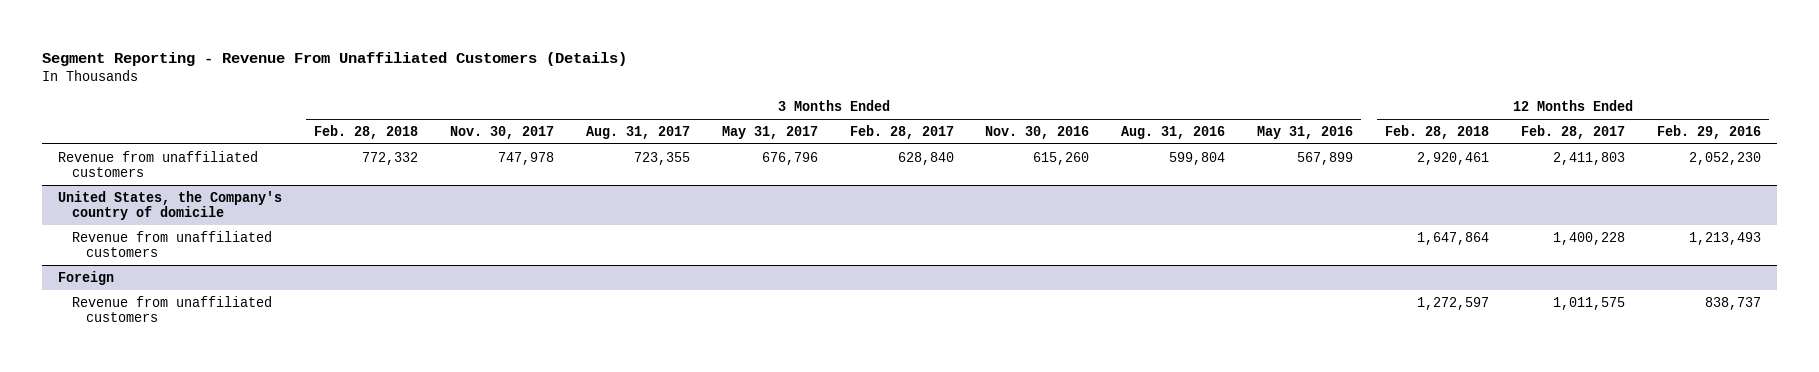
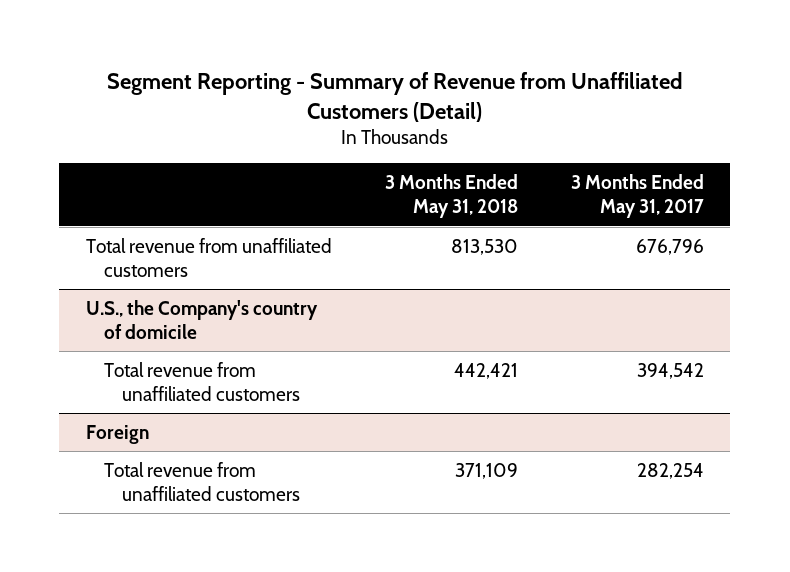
- Segment Reporting - Revenue From Unaffiliated Customers (Details)
+ Segment Reporting - Summary of Revenue from Unaffiliated Customers (Detail)
- | 3 Months Ended Feb. 28, 2018 | 3 Months Ended Nov. 30, 2017 | 3 Months Ended Aug. 31, 2017 | 3 Months Ended May 31, 2017 | 3 Months Ended Feb. 28, 2017 | 3 Months Ended Nov. 30, 2016 | 3 Months Ended Aug. 31, 2016 | 3 Months Ended May 31, 2016 | 12 Months Ended Feb. 28, 2018 | 12 Months Ended Feb. 28, 2017 | 12 Months Ended Feb. 29, 2016
+ | 3 Months Ended May 31, 2018 | 3 Months Ended May 31, 2017
- Revenue from unaffiliated customers | 772,332 | 747,978 | 723,355 | 676,796 | 628,840 | 615,260 | 599,804 | 567,899 | 2,920,461 | 2,411,803 | 2,052,230
- United States, the Company's country of domicile
- Revenue from unaffiliated customers | | | | | | | | | 1,647,864 | 1,400,228 | 1,213,493
+ Total revenue from unaffiliated customers | 813,530 | 676,796
+ U.S., the Company's country of domicile
+ Total revenue from unaffiliated customers | 442,421 | 394,542
@ Foreign
- Revenue from unaffiliated customers | | | | | | | | | 1,272,597 | 1,011,575 | 838,737
+ Total revenue from unaffiliated customers | 371,109 | 282,254

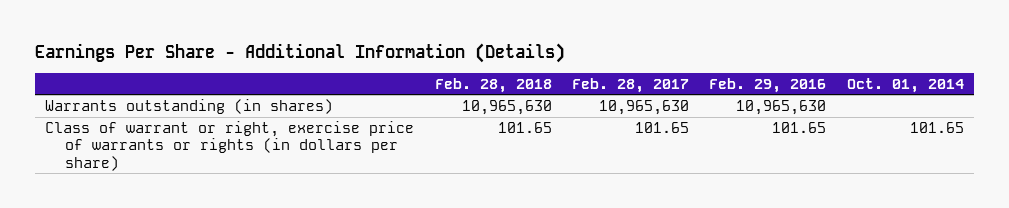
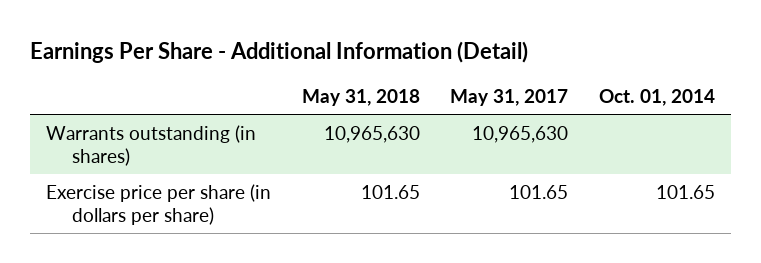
- Earnings Per Share - Additional Information (Details)
+ Earnings Per Share - Additional Information (Detail)
- | Feb. 28, 2018 | Feb. 28, 2017 | Feb. 29, 2016 | Oct. 01, 2014
+ | May 31, 2018 | May 31, 2017 | Oct. 01, 2014
- Class of warrant or right, exercise price of warrants or rights (in dollars per share) | 101.65 | 101.65 | 101.65 | 101.65
+ Exercise price per share (in dollars per share) | 101.65 | 101.65 | 101.65

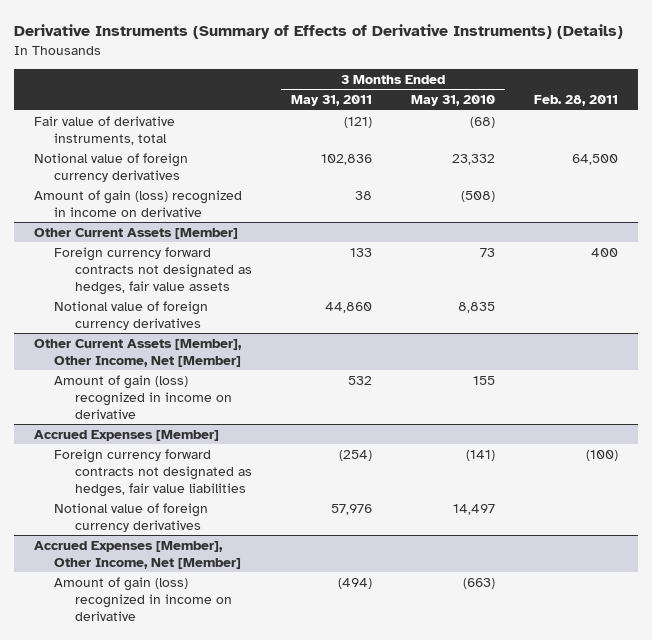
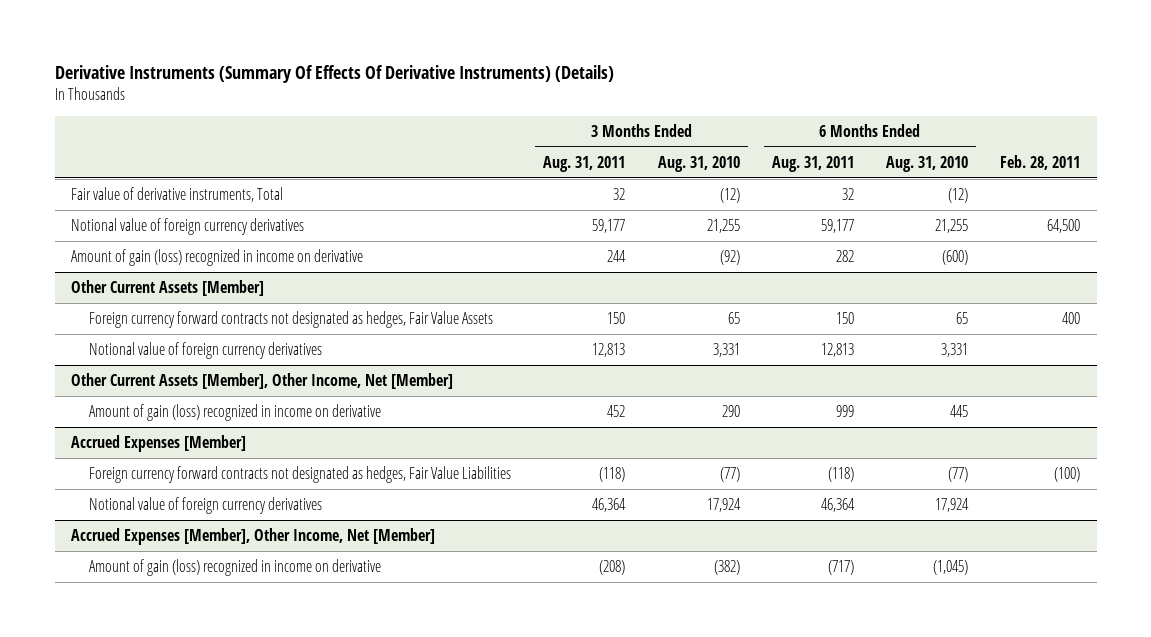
- Derivative Instruments (Summary of Effects of Derivative Instruments) (Details)
+ Derivative Instruments (Summary Of Effects Of Derivative Instruments) (Details)
- | 3 Months Ended May 31, 2011 | 3 Months Ended May 31, 2010 | Feb. 28, 2011
+ | 3 Months Ended Aug. 31, 2011 | 3 Months Ended Aug. 31, 2010 | 6 Months Ended Aug. 31, 2011 | 6 Months Ended Aug. 31, 2010 | Feb. 28, 2011
- Fair value of derivative instruments, total | (121) | (68) |
+ Fair value of derivative instruments, Total | 32 | (12) | 32 | (12) |
@ Other Current Assets [Member]
- Foreign currency forward contracts not designated as hedges, fair value assets | 133 | 73 | 400
+ Foreign currency forward contracts not designated as hedges, Fair Value Assets | 150 | 65 | 150 | 65 | 400
@ Accrued Expenses [Member]
- Foreign currency forward contracts not designated as hedges, fair value liabilities | (254) | (141) | (100)
+ Foreign currency forward contracts not designated as hedges, Fair Value Liabilities | (118) | (77) | (118) | (77) | (100)

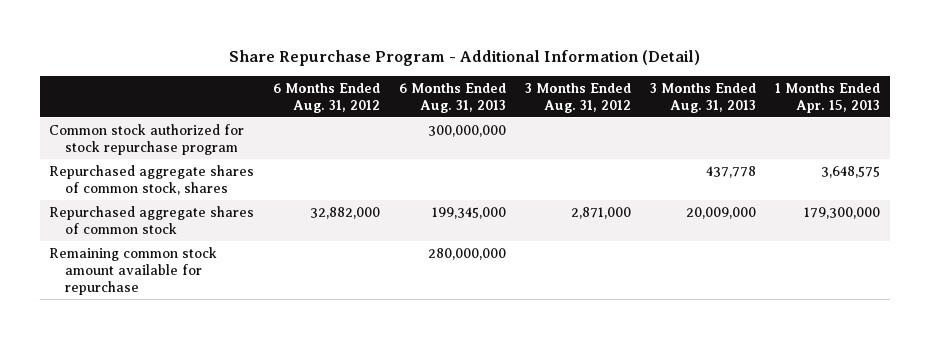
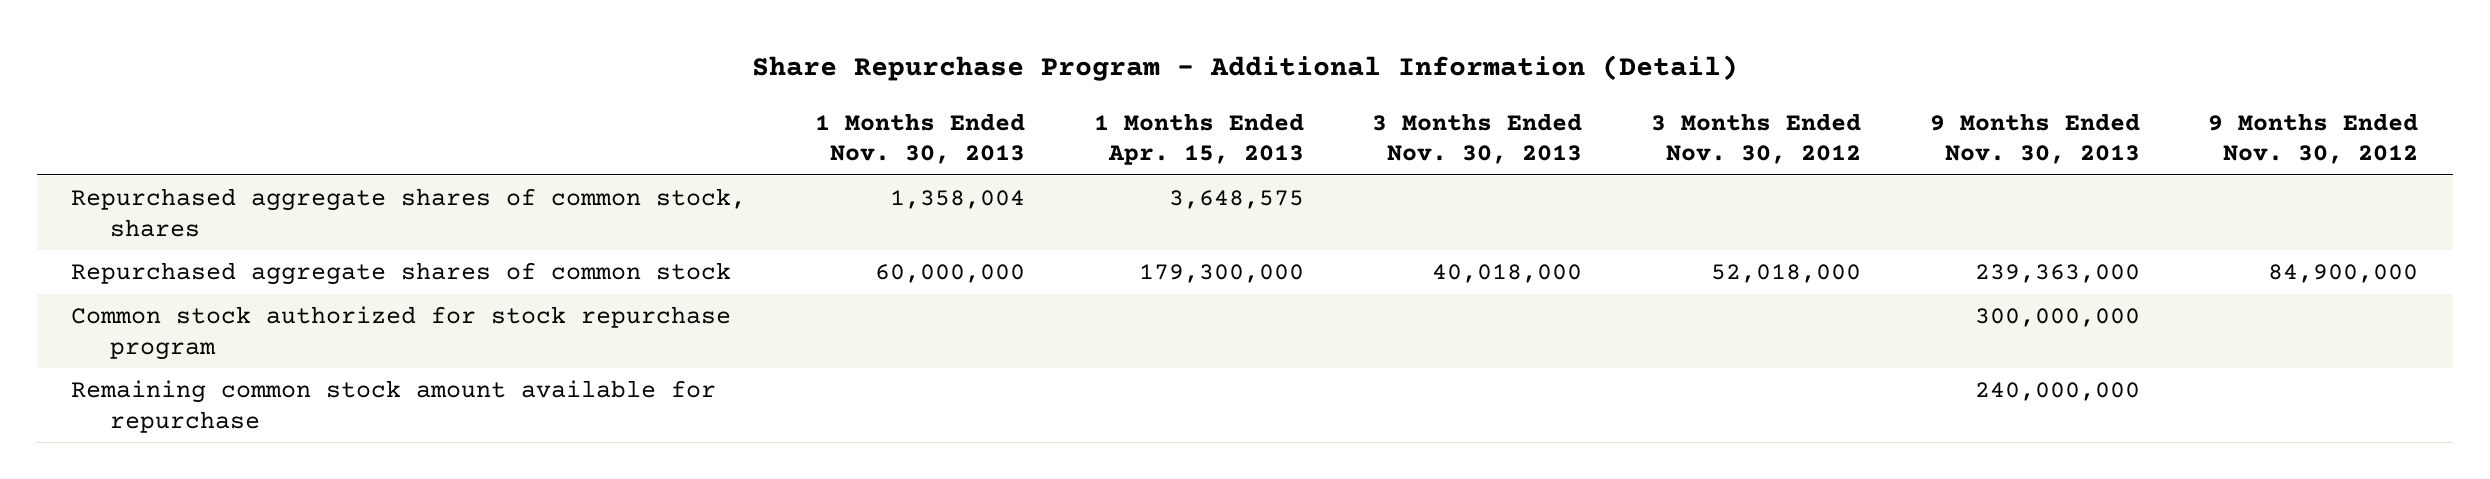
- | 6 Months Ended Aug. 31, 2012 | 6 Months Ended Aug. 31, 2013 | 3 Months Ended Aug. 31, 2012 | 3 Months Ended Aug. 31, 2013 | 1 Months Ended Apr. 15, 2013
+ | 1 Months Ended Nov. 30, 2013 | 1 Months Ended Apr. 15, 2013 | 3 Months Ended Nov. 30, 2013 | 3 Months Ended Nov. 30, 2012 | 9 Months Ended Nov. 30, 2013 | 9 Months Ended Nov. 30, 2012
moved down: Common stock authorized for stock repurchase program | | | | | 300,000,000 |

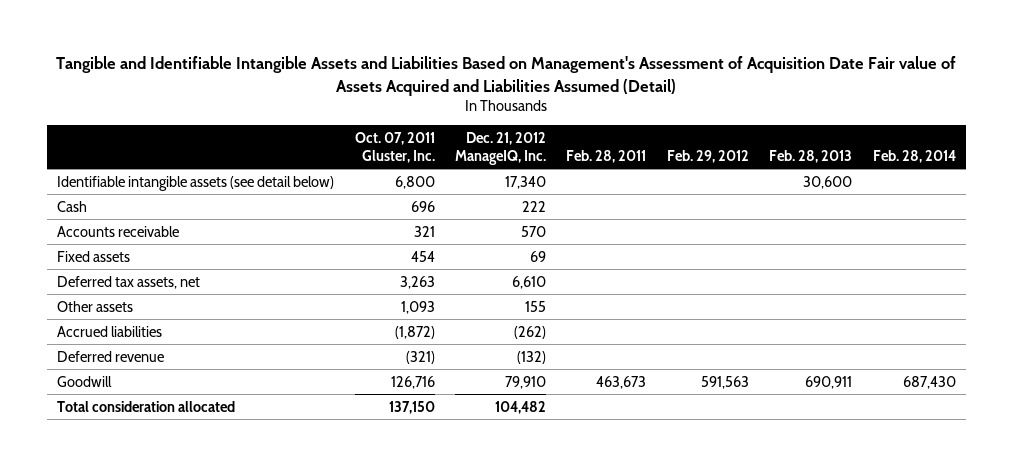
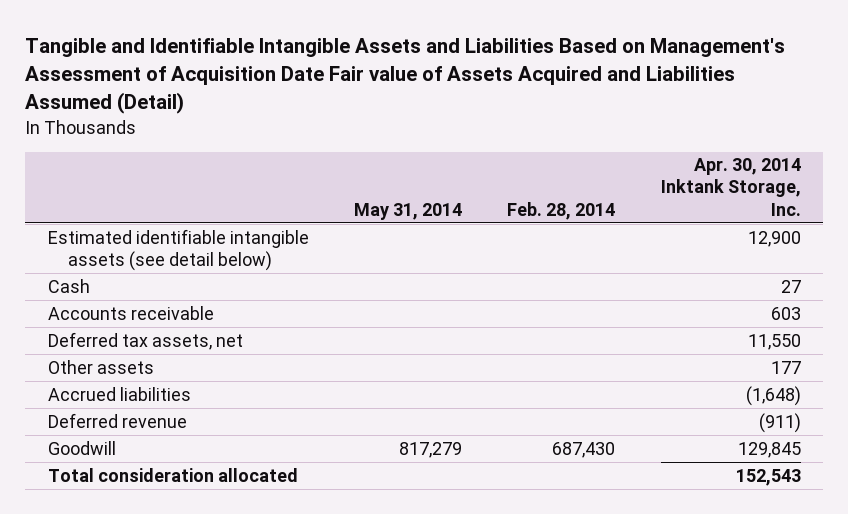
- | Oct. 07, 2011 Gluster, Inc. | Dec. 21, 2012 ManageIQ, Inc. | Feb. 28, 2011 | Feb. 29, 2012 | Feb. 28, 2013 | Feb. 28, 2014
+ | May 31, 2014 | Feb. 28, 2014 | Apr. 30, 2014 Inktank Storage, Inc.
- Identifiable intangible assets (see detail below) | 6,800 | 17,340 | | | 30,600 |
+ Estimated identifiable intangible assets (see detail below) | | | 12,900
- Fixed assets | 454 | 69 | | | |

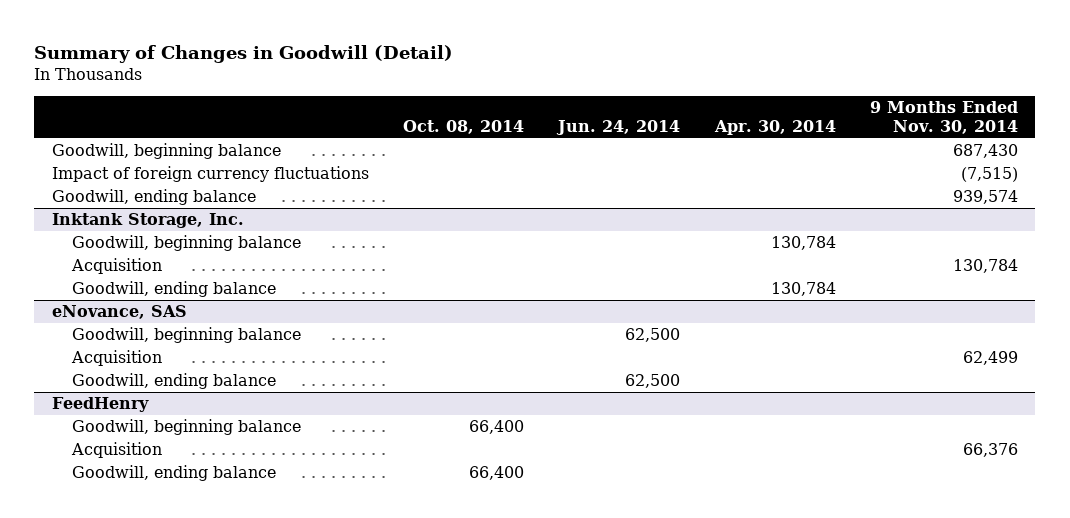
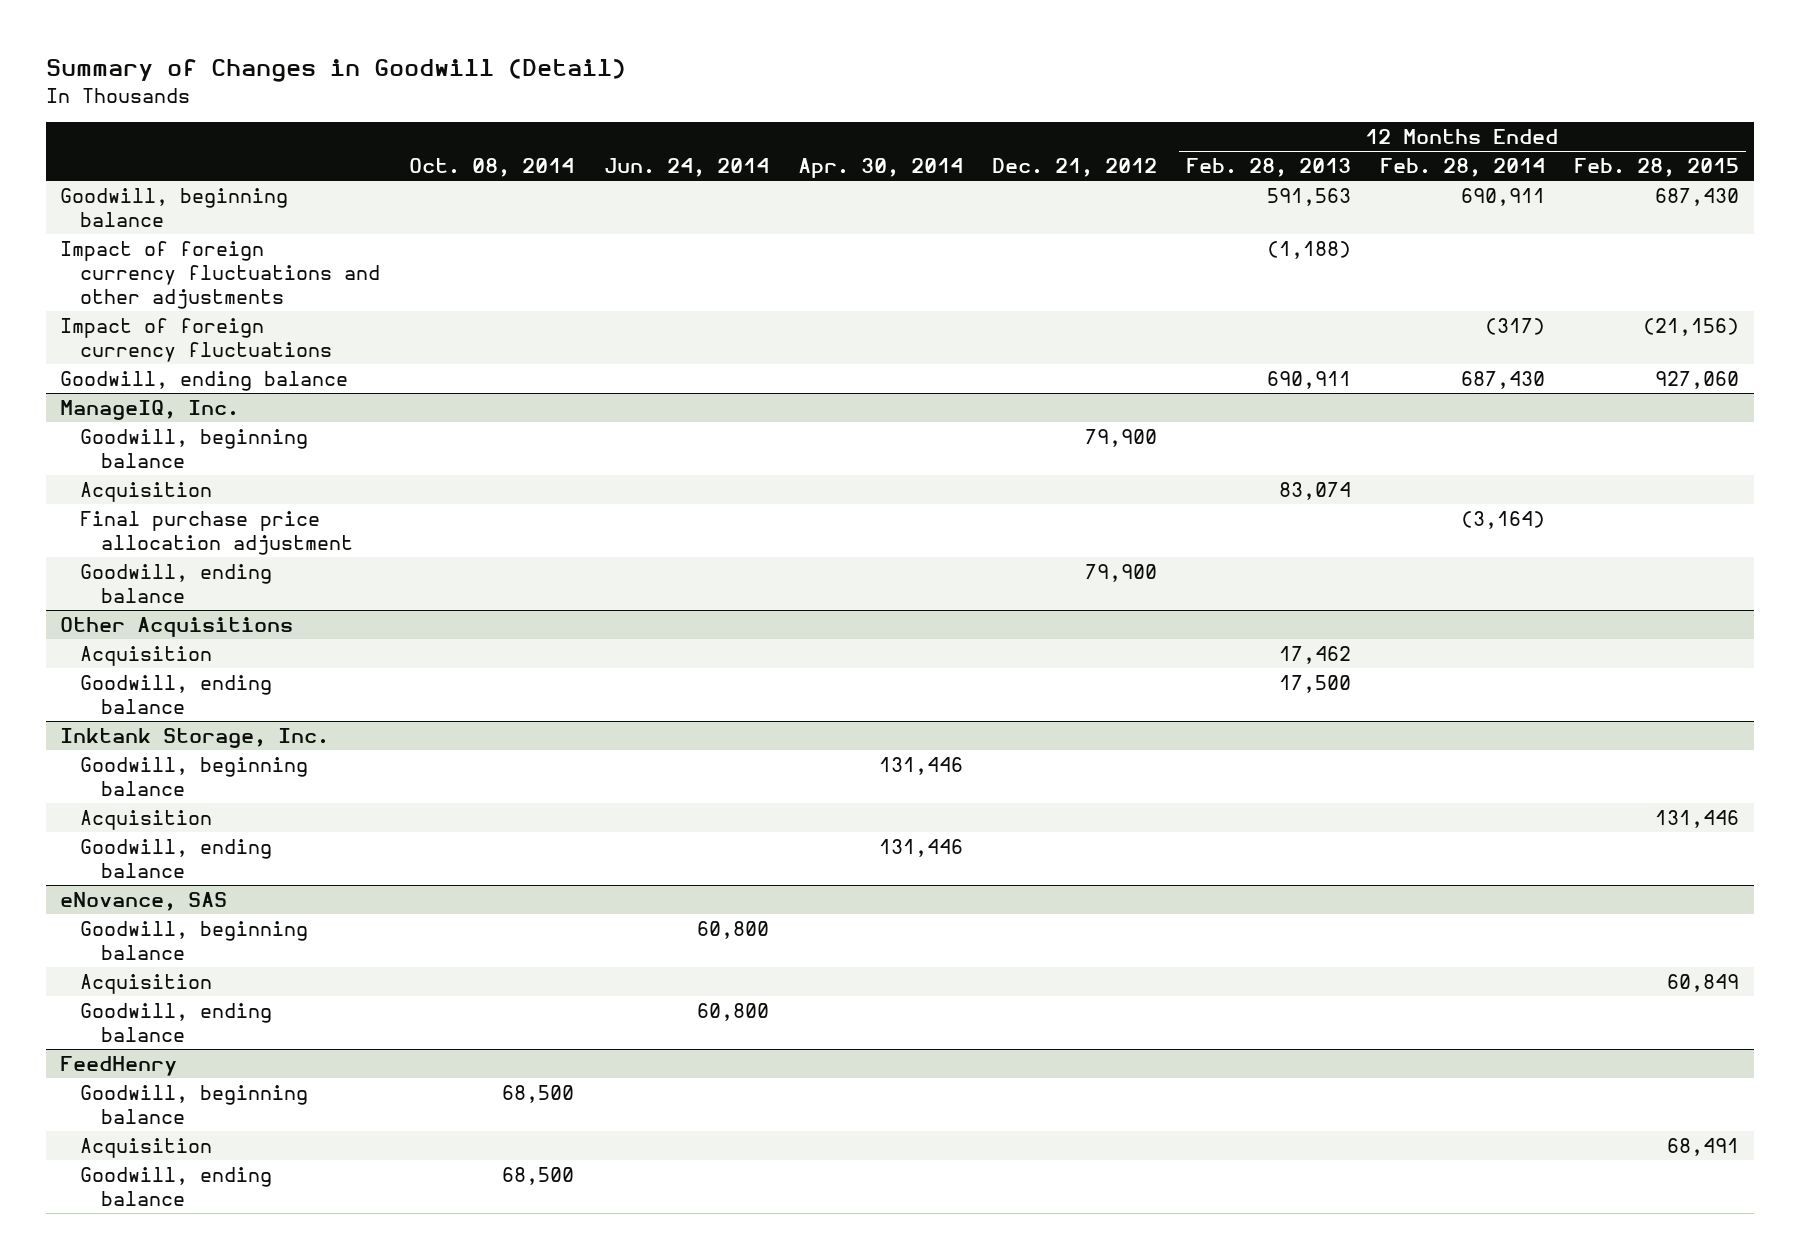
- | Oct. 08, 2014 | Jun. 24, 2014 | Apr. 30, 2014 | 9 Months Ended Nov. 30, 2014
+ | Oct. 08, 2014 | Jun. 24, 2014 | Apr. 30, 2014 | Dec. 21, 2012 | 12 Months Ended Feb. 28, 2013 | 12 Months Ended Feb. 28, 2014 | 12 Months Ended Feb. 28, 2015
+ Impact of foreign currency fluctuations and other adjustments | | | | | (1,188) | |
+ ManageIQ, Inc.
+ Goodwill, beginning balance | | | | 79,900 | | |
+ Acquisition | | | | | 83,074 | |
+ Final purchase price allocation adjustment | | | | | | (3,164) |
+ Goodwill, ending balance | | | | 79,900 | | |
+ Other Acquisitions
+ Acquisition | | | | | 17,462 | |
+ Goodwill, ending balance | | | | | 17,500 | |
@ Inktank Storage, Inc.
- Goodwill, beginning balance | | | 130,784 |
+ Goodwill, beginning balance | | | 131,446 | | | |
- Goodwill, ending balance | | | 130,784 |
+ Goodwill, ending balance | | | 131,446 | | | |
@ eNovance, SAS
- Goodwill, beginning balance | | 62,500 | |
+ Goodwill, beginning balance | | 60,800 | | | | |
- Goodwill, ending balance | | 62,500 | |
+ Goodwill, ending balance | | 60,800 | | | | |
@ FeedHenry
- Goodwill, beginning balance | 66,400 | | |
+ Goodwill, beginning balance | 68,500 | | | | | |
- Goodwill, ending balance | 66,400 | | |
+ Goodwill, ending balance | 68,500 | | | | | |

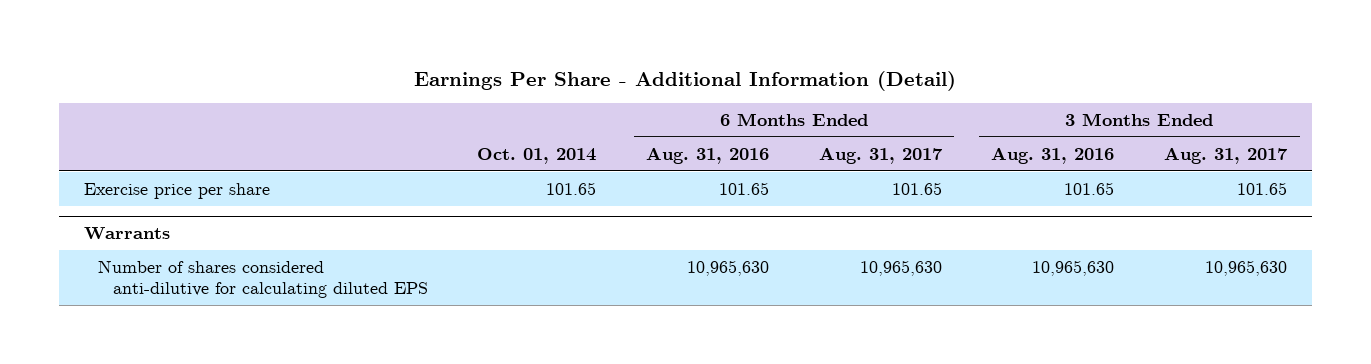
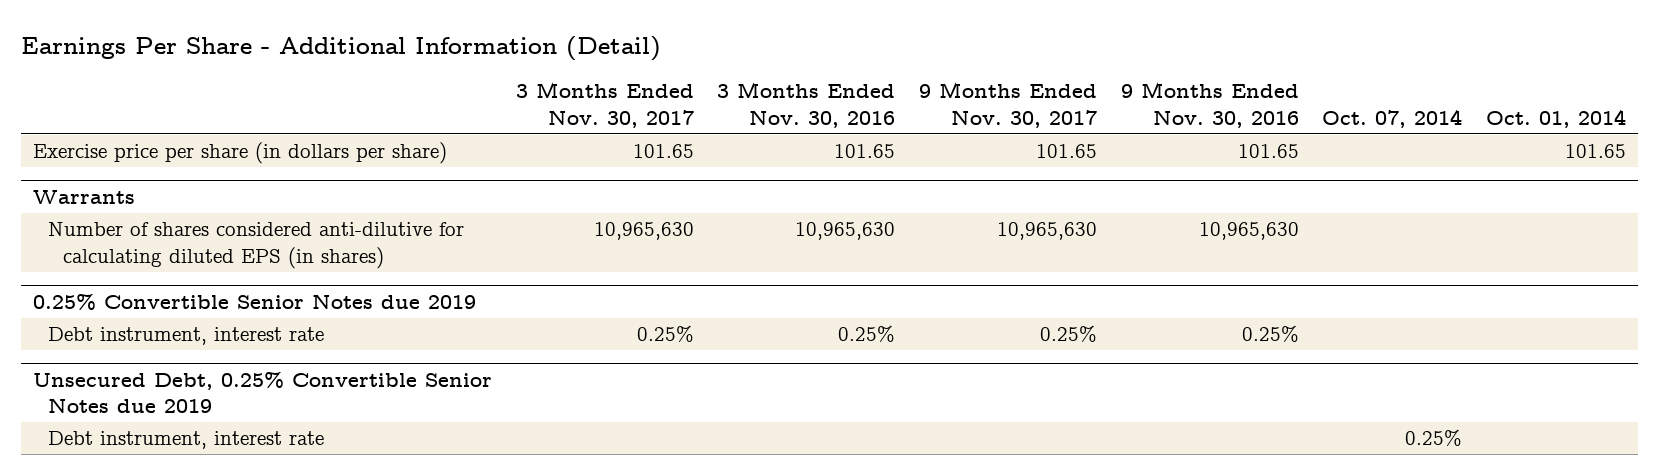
- | Oct. 01, 2014 | 6 Months Ended Aug. 31, 2016 | 6 Months Ended Aug. 31, 2017 | 3 Months Ended Aug. 31, 2016 | 3 Months Ended Aug. 31, 2017
+ | 3 Months Ended Nov. 30, 2017 | 3 Months Ended Nov. 30, 2016 | 9 Months Ended Nov. 30, 2017 | 9 Months Ended Nov. 30, 2016 | Oct. 07, 2014 | Oct. 01, 2014
- Exercise price per share | 101.65 | 101.65 | 101.65 | 101.65 | 101.65
+ Exercise price per share (in dollars per share) | 101.65 | 101.65 | 101.65 | 101.65 | | 101.65
@ Warrants
- Number of shares considered anti-dilutive for calculating diluted EPS | | 10,965,630 | 10,965,630 | 10,965,630 | 10,965,630
+ Number of shares considered anti-dilutive for calculating diluted EPS (in shares) | 10,965,630 | 10,965,630 | 10,965,630 | 10,965,630 | |
+ 0.25% Convertible Senior Notes due 2019
+ Debt instrument, interest rate | 0.25% | 0.25% | 0.25% | 0.25% | |
+ Unsecured Debt, 0.25% Convertible Senior Notes due 2019
+ Debt instrument, interest rate | | | | | 0.25% |

